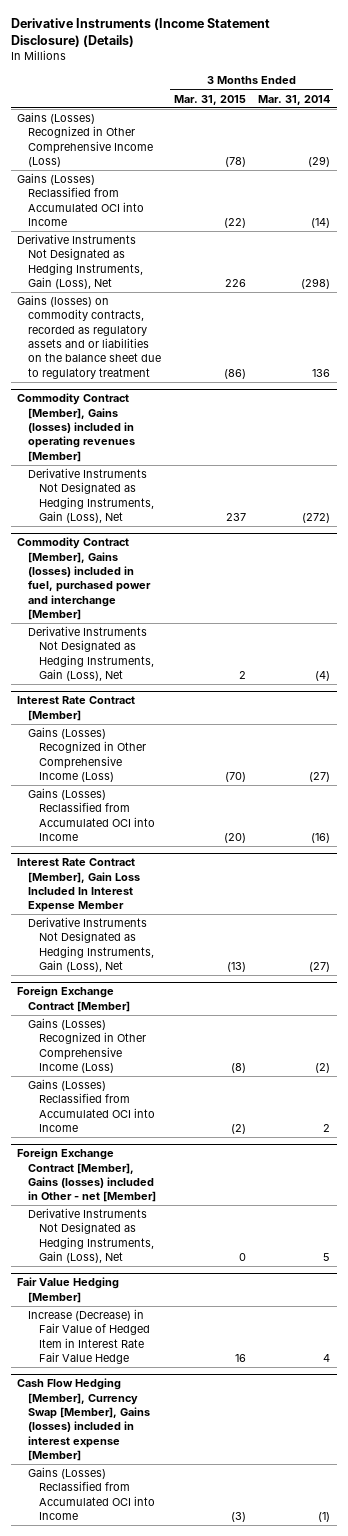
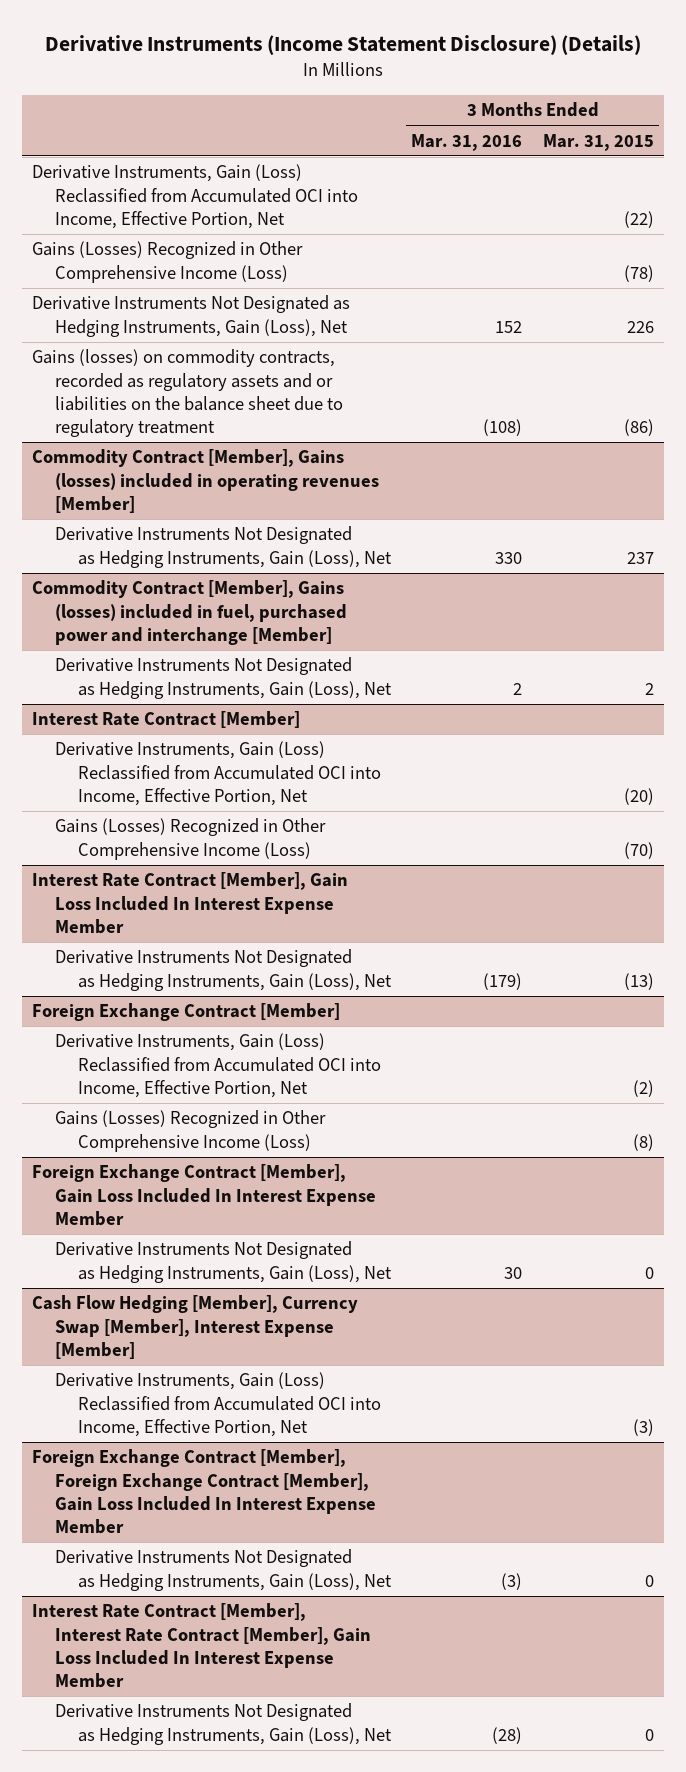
- | 3 Months Ended Mar. 31, 2015 | 3 Months Ended Mar. 31, 2014
+ | 3 Months Ended Mar. 31, 2016 | 3 Months Ended Mar. 31, 2015
+ Derivative Instruments, Gain (Loss) Reclassified from Accumulated OCI into Income, Effective Portion, Net | | (22)
- Gains (Losses) Reclassified from Accumulated OCI into Income | (22) | (14)
@ Interest Rate Contract [Member]
+ Derivative Instruments, Gain (Loss) Reclassified from Accumulated OCI into Income, Effective Portion, Net | | (20)
- Gains (Losses) Reclassified from Accumulated OCI into Income | (20) | (16)
@ Foreign Exchange Contract [Member]
+ Derivative Instruments, Gain (Loss) Reclassified from Accumulated OCI into Income, Effective Portion, Net | | (2)
- Gains (Losses) Reclassified from Accumulated OCI into Income | (2) | 2
- Foreign Exchange Contract [Member], Gains (losses) included in Other - net [Member]
+ Foreign Exchange Contract [Member], Gain Loss Included In Interest Expense Member
- Fair Value Hedging [Member]
- Increase (Decrease) in Fair Value of Hedged Item in Interest Rate Fair Value Hedge | 16 | 4
- Cash Flow Hedging [Member], Currency Swap [Member], Gains (losses) included in interest expense [Member]
- Gains (Losses) Reclassified from Accumulated OCI into Income | (3) | (1)
+ Cash Flow Hedging [Member], Currency Swap [Member], Interest Expense [Member]
+ Derivative Instruments, Gain (Loss) Reclassified from Accumulated OCI into Income, Effective Portion, Net | | (3)
+ Foreign Exchange Contract [Member], Foreign Exchange Contract [Member], Gain Loss Included In Interest Expense Member
+ Derivative Instruments Not Designated as Hedging Instruments, Gain (Loss), Net | (3) | 0
+ Interest Rate Contract [Member], Interest Rate Contract [Member], Gain Loss Included In Interest Expense Member
+ Derivative Instruments Not Designated as Hedging Instruments, Gain (Loss), Net | (28) | 0

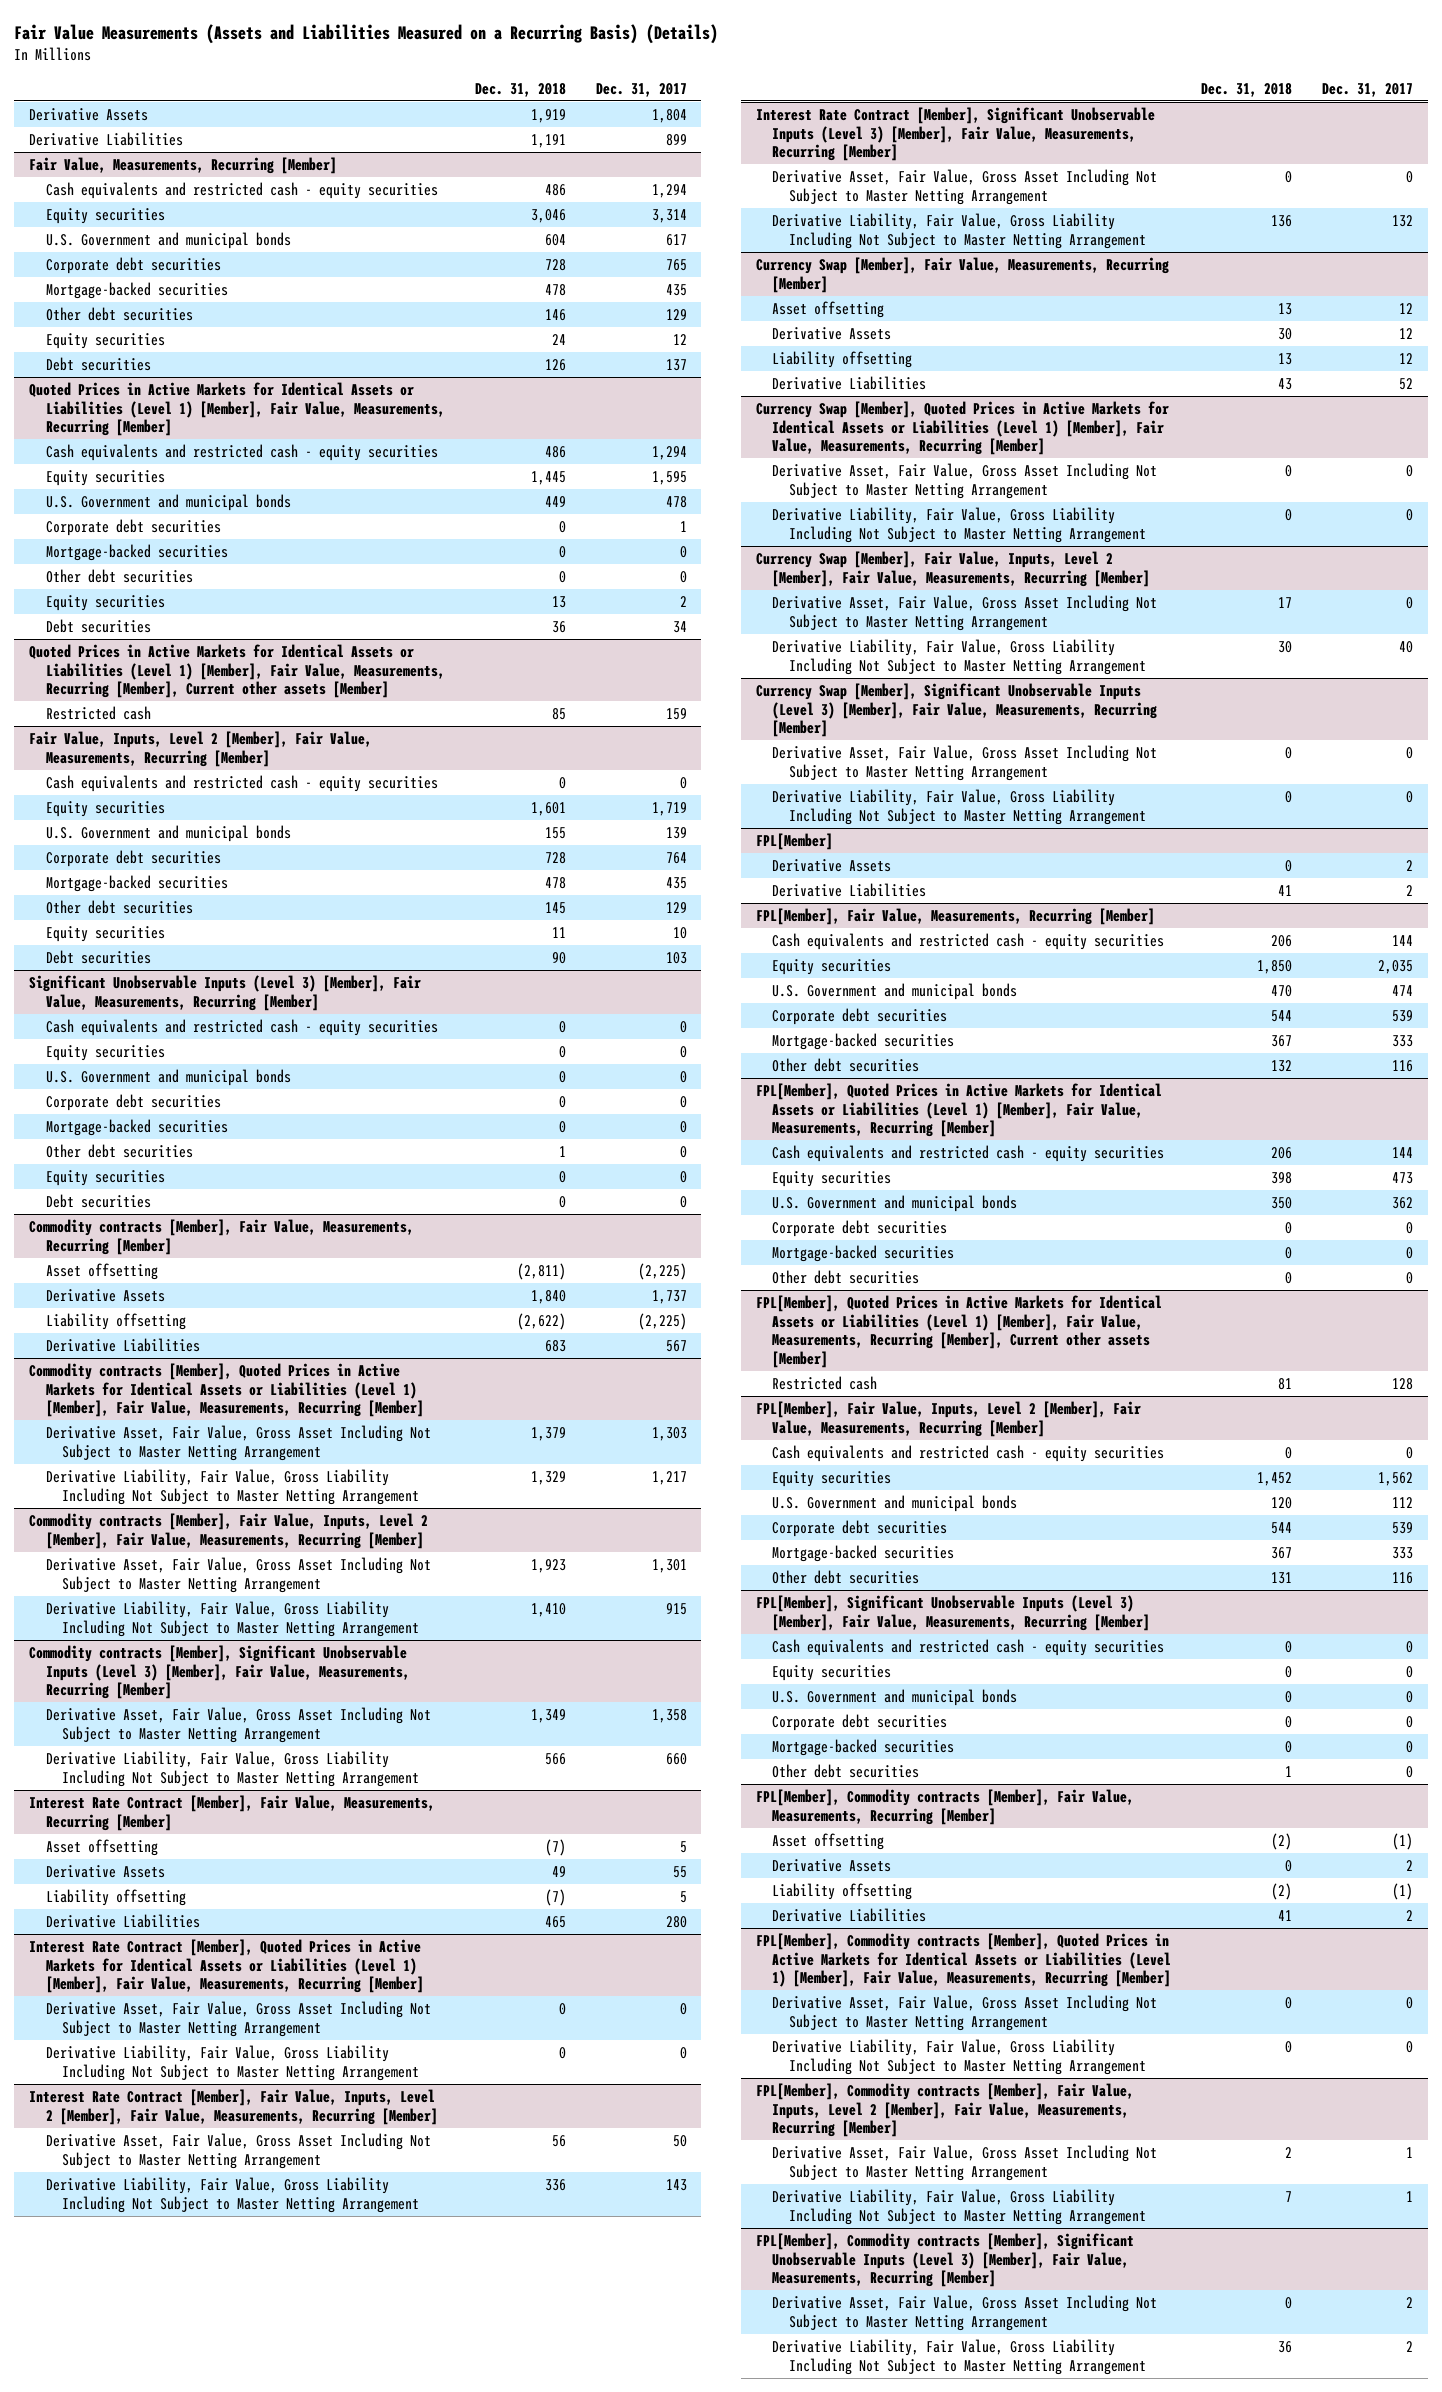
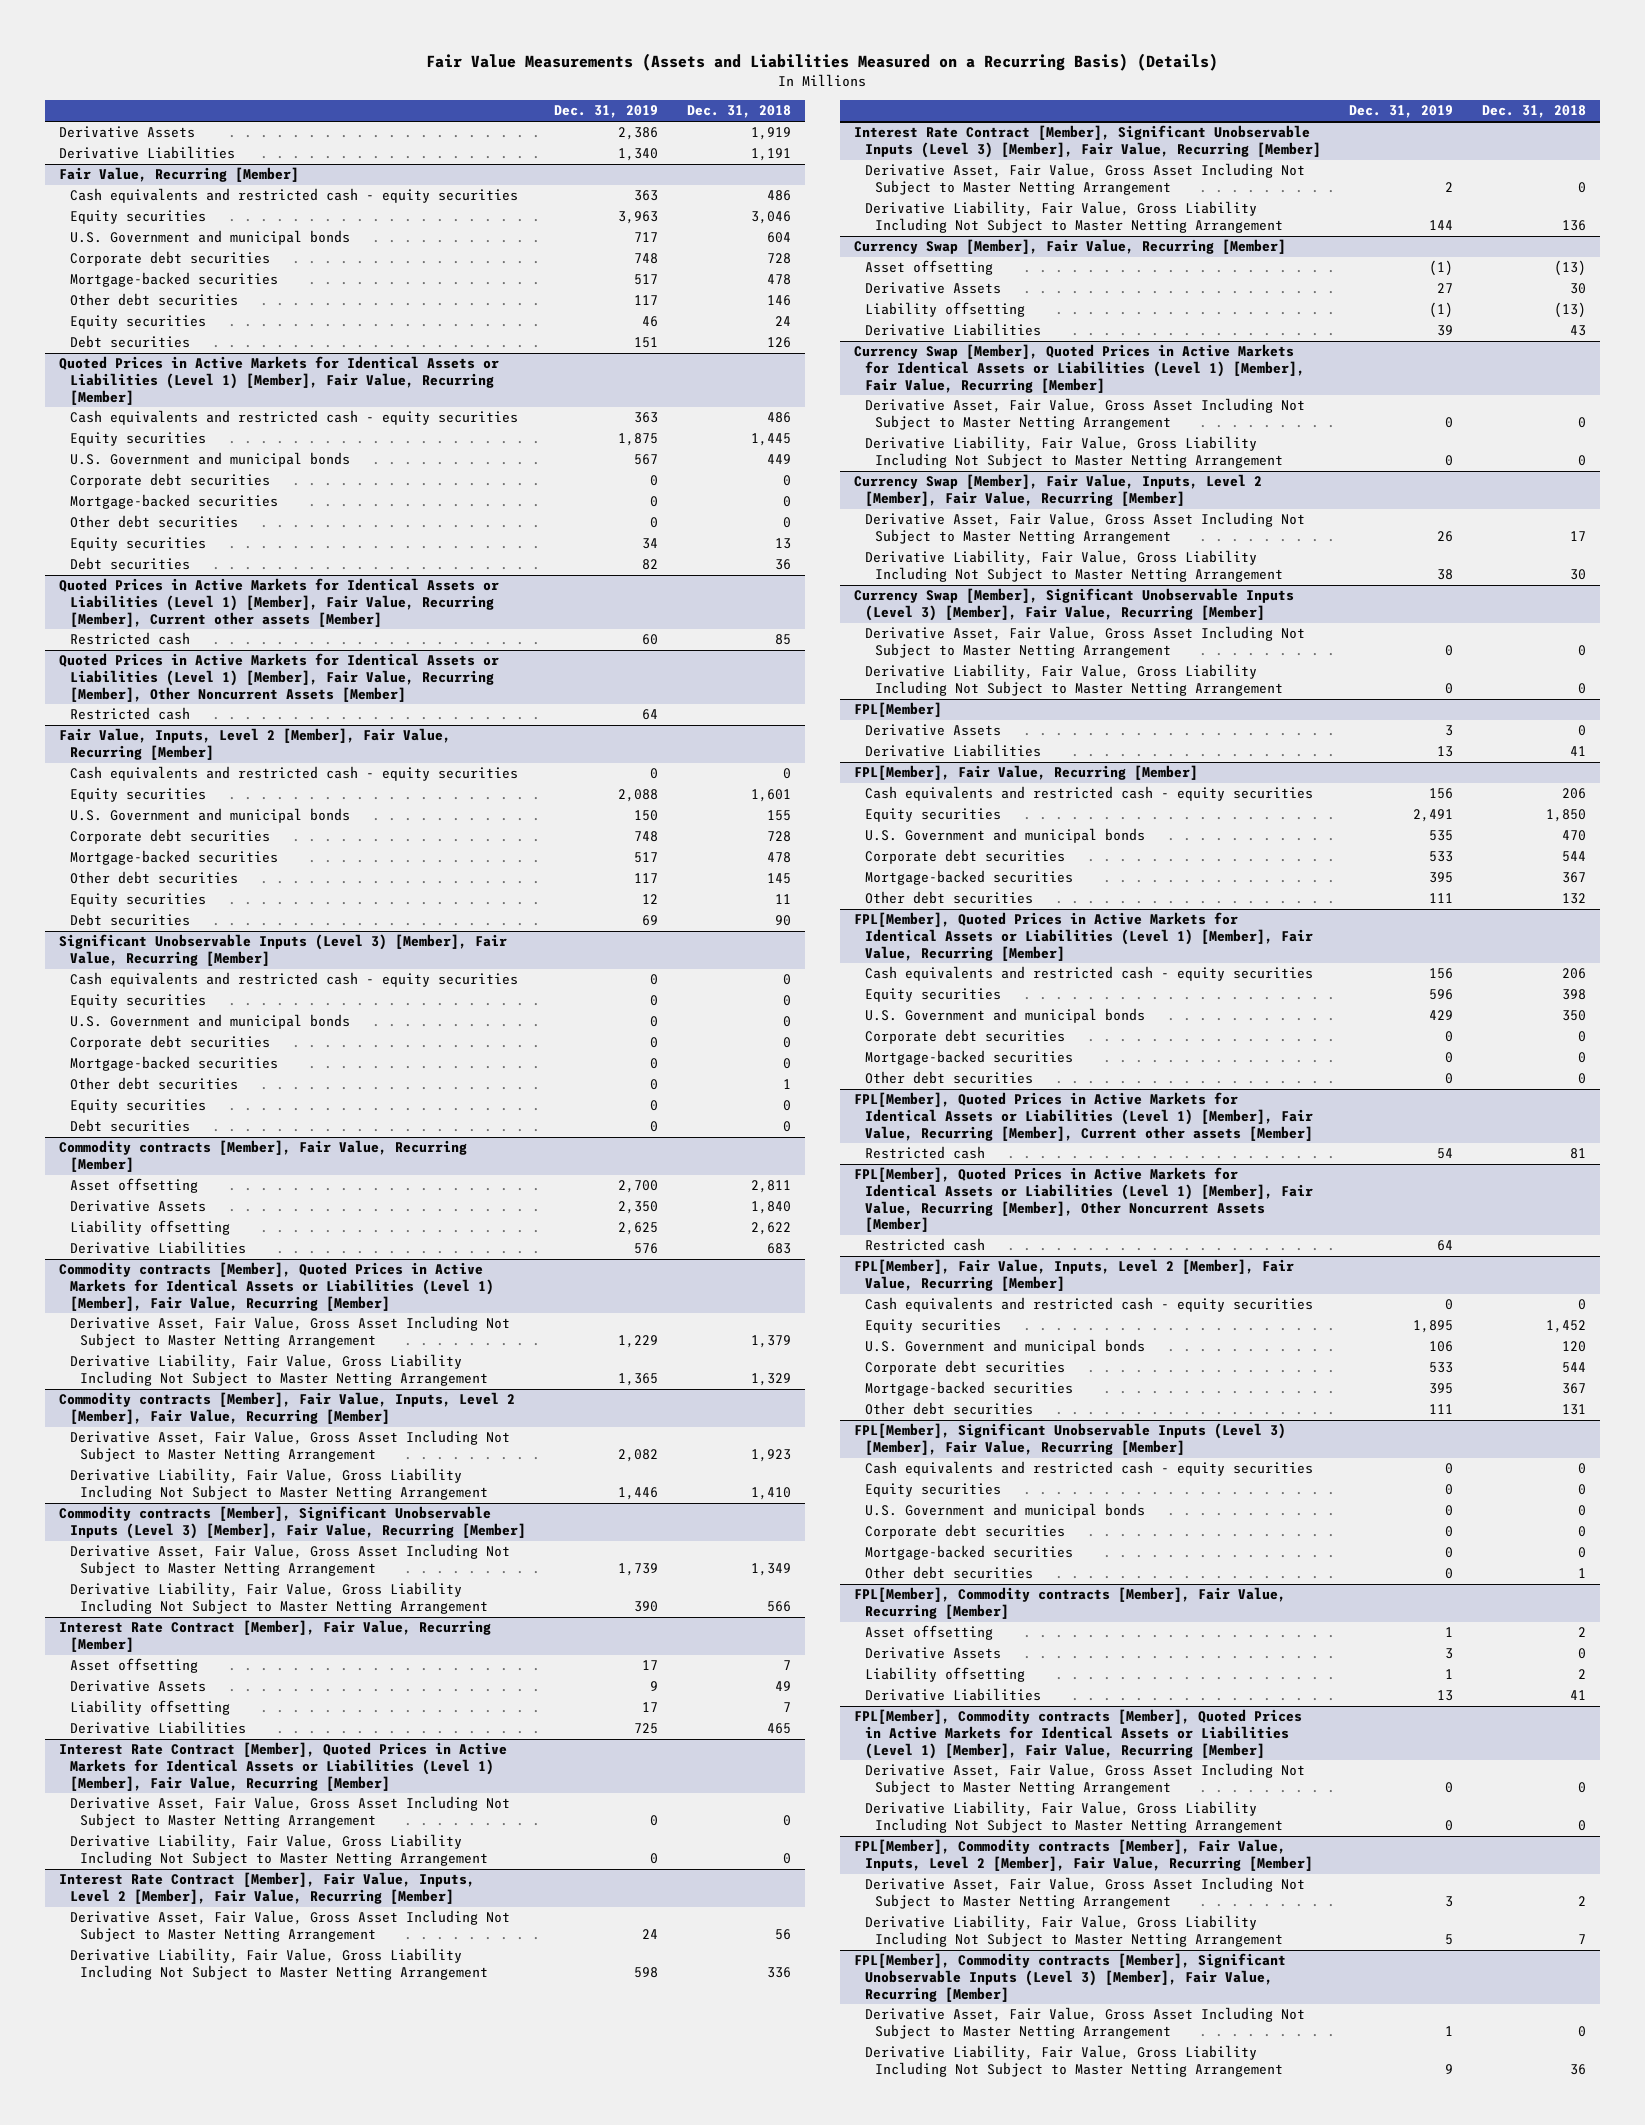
- | Dec. 31, 2018 | Dec. 31, 2017
+ | Dec. 31, 2019 | Dec. 31, 2018
- Fair Value, Measurements, Recurring [Member]
+ Fair Value, Recurring [Member]
- Quoted Prices in Active Markets for Identical Assets or Liabilities (Level 1) [Member], Fair Value, Measurements, Recurring [Member]
+ Quoted Prices in Active Markets for Identical Assets or Liabilities (Level 1) [Member], Fair Value, Recurring [Member]
- Quoted Prices in Active Markets for Identical Assets or Liabilities (Level 1) [Member], Fair Value, Measurements, Recurring [Member], Current other assets [Member]
+ Quoted Prices in Active Markets for Identical Assets or Liabilities (Level 1) [Member], Fair Value, Recurring [Member], Current other assets [Member]
- Fair Value, Inputs, Level 2 [Member], Fair Value, Measurements, Recurring [Member]
+ Quoted Prices in Active Markets for Identical Assets or Liabilities (Level 1) [Member], Fair Value, Recurring [Member], Other Noncurrent Assets [Member]
+ Restricted cash | 64 |
+ Fair Value, Inputs, Level 2 [Member], Fair Value, Recurring [Member]
- Significant Unobservable Inputs (Level 3) [Member], Fair Value, Measurements, Recurring [Member]
+ Significant Unobservable Inputs (Level 3) [Member], Fair Value, Recurring [Member]
- Commodity contracts [Member], Fair Value, Measurements, Recurring [Member]
- Asset offsetting | (2,811) | (2,225)
+ Commodity contracts [Member], Fair Value, Recurring [Member]
+ Asset offsetting | 2,700 | 2,811
- Liability offsetting | (2,622) | (2,225)
+ Liability offsetting | 2,625 | 2,622
- Commodity contracts [Member], Quoted Prices in Active Markets for Identical Assets or Liabilities (Level 1) [Member], Fair Value, Measurements, Recurring [Member]
+ Commodity contracts [Member], Quoted Prices in Active Markets for Identical Assets or Liabilities (Level 1) [Member], Fair Value, Recurring [Member]
- Commodity contracts [Member], Fair Value, Inputs, Level 2 [Member], Fair Value, Measurements, Recurring [Member]
+ Commodity contracts [Member], Fair Value, Inputs, Level 2 [Member], Fair Value, Recurring [Member]
- Commodity contracts [Member], Significant Unobservable Inputs (Level 3) [Member], Fair Value, Measurements, Recurring [Member]
+ Commodity contracts [Member], Significant Unobservable Inputs (Level 3) [Member], Fair Value, Recurring [Member]
- Interest Rate Contract [Member], Fair Value, Measurements, Recurring [Member]
- Asset offsetting | (7) | 5
+ Interest Rate Contract [Member], Fair Value, Recurring [Member]
+ Asset offsetting | 17 | 7
- Liability offsetting | (7) | 5
+ Liability offsetting | 17 | 7
- Interest Rate Contract [Member], Quoted Prices in Active Markets for Identical Assets or Liabilities (Level 1) [Member], Fair Value, Measurements, Recurring [Member]
+ Interest Rate Contract [Member], Quoted Prices in Active Markets for Identical Assets or Liabilities (Level 1) [Member], Fair Value, Recurring [Member]
- Interest Rate Contract [Member], Fair Value, Inputs, Level 2 [Member], Fair Value, Measurements, Recurring [Member]
+ Interest Rate Contract [Member], Fair Value, Inputs, Level 2 [Member], Fair Value, Recurring [Member]
- Interest Rate Contract [Member], Significant Unobservable Inputs (Level 3) [Member], Fair Value, Measurements, Recurring [Member]
+ Interest Rate Contract [Member], Significant Unobservable Inputs (Level 3) [Member], Fair Value, Recurring [Member]
- Currency Swap [Member], Fair Value, Measurements, Recurring [Member]
- Asset offsetting | 13 | 12
+ Currency Swap [Member], Fair Value, Recurring [Member]
+ Asset offsetting | (1) | (13)
- Liability offsetting | 13 | 12
+ Liability offsetting | (1) | (13)
- Currency Swap [Member], Quoted Prices in Active Markets for Identical Assets or Liabilities (Level 1) [Member], Fair Value, Measurements, Recurring [Member]
+ Currency Swap [Member], Quoted Prices in Active Markets for Identical Assets or Liabilities (Level 1) [Member], Fair Value, Recurring [Member]
- Currency Swap [Member], Fair Value, Inputs, Level 2 [Member], Fair Value, Measurements, Recurring [Member]
+ Currency Swap [Member], Fair Value, Inputs, Level 2 [Member], Fair Value, Recurring [Member]
- Currency Swap [Member], Significant Unobservable Inputs (Level 3) [Member], Fair Value, Measurements, Recurring [Member]
+ Currency Swap [Member], Significant Unobservable Inputs (Level 3) [Member], Fair Value, Recurring [Member]
- FPL[Member], Fair Value, Measurements, Recurring [Member]
+ FPL[Member], Fair Value, Recurring [Member]
- FPL[Member], Quoted Prices in Active Markets for Identical Assets or Liabilities (Level 1) [Member], Fair Value, Measurements, Recurring [Member]
+ FPL[Member], Quoted Prices in Active Markets for Identical Assets or Liabilities (Level 1) [Member], Fair Value, Recurring [Member]
- FPL[Member], Quoted Prices in Active Markets for Identical Assets or Liabilities (Level 1) [Member], Fair Value, Measurements, Recurring [Member], Current other assets [Member]
+ FPL[Member], Quoted Prices in Active Markets for Identical Assets or Liabilities (Level 1) [Member], Fair Value, Recurring [Member], Current other assets [Member]
- FPL[Member], Fair Value, Inputs, Level 2 [Member], Fair Value, Measurements, Recurring [Member]
+ FPL[Member], Quoted Prices in Active Markets for Identical Assets or Liabilities (Level 1) [Member], Fair Value, Recurring [Member], Other Noncurrent Assets [Member]
+ Restricted cash | 64 |
+ FPL[Member], Fair Value, Inputs, Level 2 [Member], Fair Value, Recurring [Member]
- FPL[Member], Significant Unobservable Inputs (Level 3) [Member], Fair Value, Measurements, Recurring [Member]
+ FPL[Member], Significant Unobservable Inputs (Level 3) [Member], Fair Value, Recurring [Member]
- FPL[Member], Commodity contracts [Member], Fair Value, Measurements, Recurring [Member]
- Asset offsetting | (2) | (1)
+ FPL[Member], Commodity contracts [Member], Fair Value, Recurring [Member]
+ Asset offsetting | 1 | 2
- Liability offsetting | (2) | (1)
+ Liability offsetting | 1 | 2
- FPL[Member], Commodity contracts [Member], Quoted Prices in Active Markets for Identical Assets or Liabilities (Level 1) [Member], Fair Value, Measurements, Recurring [Member]
+ FPL[Member], Commodity contracts [Member], Quoted Prices in Active Markets for Identical Assets or Liabilities (Level 1) [Member], Fair Value, Recurring [Member]
- FPL[Member], Commodity contracts [Member], Fair Value, Inputs, Level 2 [Member], Fair Value, Measurements, Recurring [Member]
+ FPL[Member], Commodity contracts [Member], Fair Value, Inputs, Level 2 [Member], Fair Value, Recurring [Member]
- FPL[Member], Commodity contracts [Member], Significant Unobservable Inputs (Level 3) [Member], Fair Value, Measurements, Recurring [Member]
+ FPL[Member], Commodity contracts [Member], Significant Unobservable Inputs (Level 3) [Member], Fair Value, Recurring [Member]

